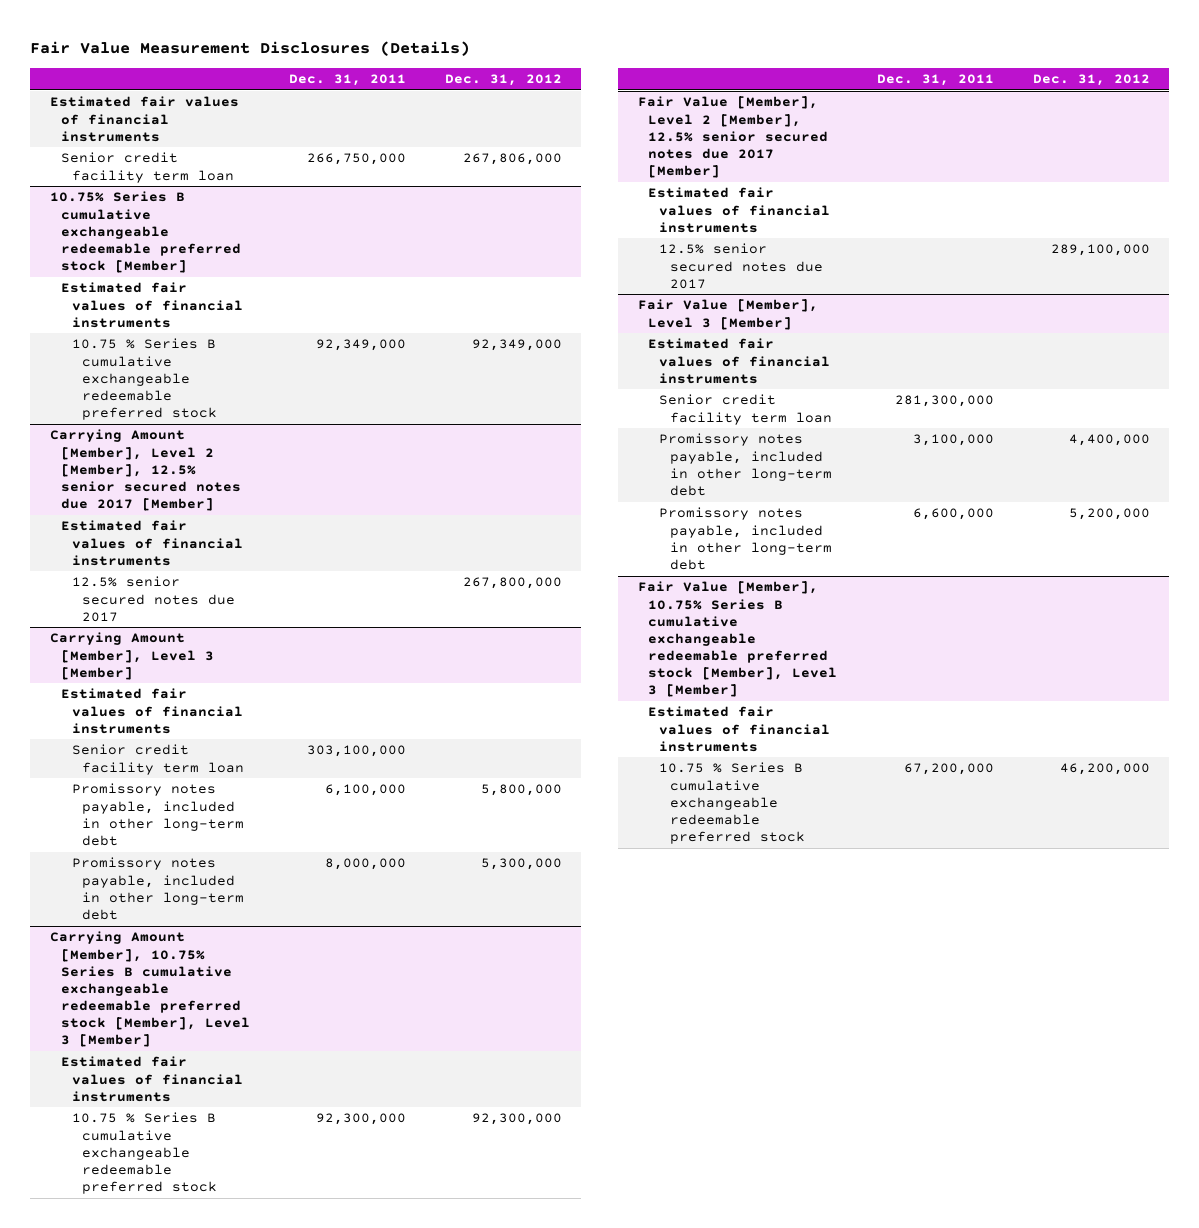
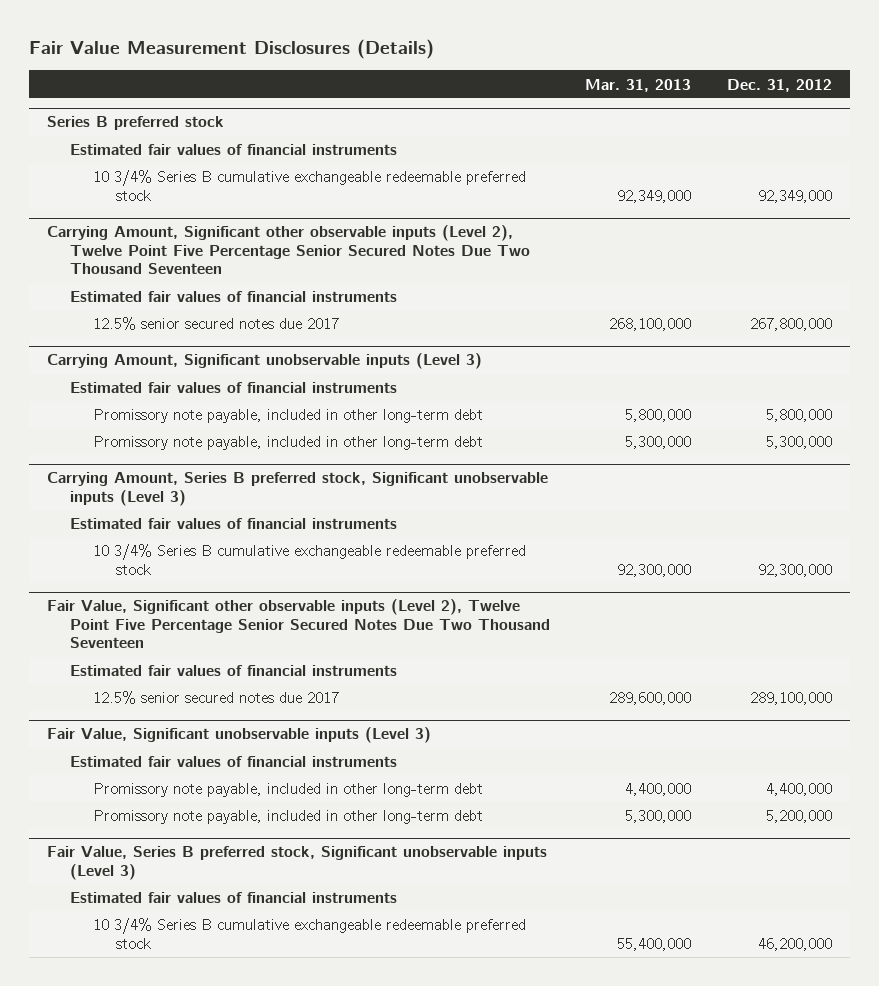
- | Dec. 31, 2011 | Dec. 31, 2012
+ | Mar. 31, 2013 | Dec. 31, 2012
- Estimated fair values of financial instruments
- Senior credit facility term loan | 266,750,000 | 267,806,000
- 10.75% Series B cumulative exchangeable redeemable preferred stock [Member]
+ Series B preferred stock
- 10.75 % Series B cumulative exchangeable redeemable preferred stock | 92,349,000 | 92,349,000
- Carrying Amount [Member], Level 2 [Member], 12.5% senior secured notes due 2017 [Member]
+ 10 3/4% Series B cumulative exchangeable redeemable preferred stock | 92,349,000 | 92,349,000
+ Carrying Amount, Significant other observable inputs (Level 2), Twelve Point Five Percentage Senior Secured Notes Due Two Thousand Seventeen
- Carrying Amount [Member], Level 3 [Member]
+ Carrying Amount, Significant unobservable inputs (Level 3)
- Senior credit facility term loan | 303,100,000 |
- Promissory notes payable, included in other long-term debt | 6,100,000 | 5,800,000
- Promissory notes payable, included in other long-term debt | 8,000,000 | 5,300,000
- Carrying Amount [Member], 10.75% Series B cumulative exchangeable redeemable preferred stock [Member], Level 3 [Member]
+ Promissory note payable, included in other long-term debt | 5,800,000 | 5,800,000
+ Promissory note payable, included in other long-term debt | 5,300,000 | 5,300,000
+ Carrying Amount, Series B preferred stock, Significant unobservable inputs (Level 3)
- 10.75 % Series B cumulative exchangeable redeemable preferred stock | 92,300,000 | 92,300,000
- Fair Value [Member], Level 2 [Member], 12.5% senior secured notes due 2017 [Member]
+ 10 3/4% Series B cumulative exchangeable redeemable preferred stock | 92,300,000 | 92,300,000
+ Fair Value, Significant other observable inputs (Level 2), Twelve Point Five Percentage Senior Secured Notes Due Two Thousand Seventeen
- Fair Value [Member], Level 3 [Member]
+ Fair Value, Significant unobservable inputs (Level 3)
- Senior credit facility term loan | 281,300,000 |
- Promissory notes payable, included in other long-term debt | 3,100,000 | 4,400,000
- Promissory notes payable, included in other long-term debt | 6,600,000 | 5,200,000
- Fair Value [Member], 10.75% Series B cumulative exchangeable redeemable preferred stock [Member], Level 3 [Member]
+ Promissory note payable, included in other long-term debt | 4,400,000 | 4,400,000
+ Promissory note payable, included in other long-term debt | 5,300,000 | 5,200,000
+ Fair Value, Series B preferred stock, Significant unobservable inputs (Level 3)
- 10.75 % Series B cumulative exchangeable redeemable preferred stock | 67,200,000 | 46,200,000
+ 10 3/4% Series B cumulative exchangeable redeemable preferred stock | 55,400,000 | 46,200,000

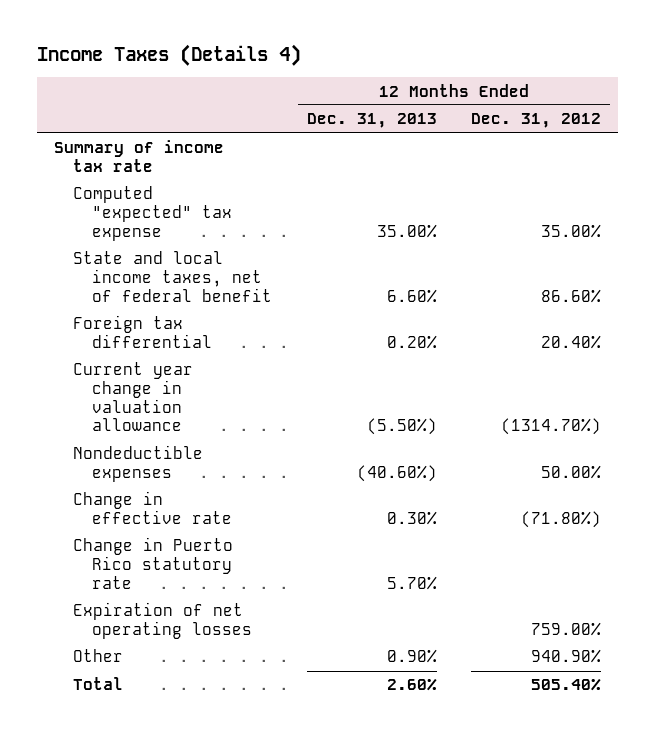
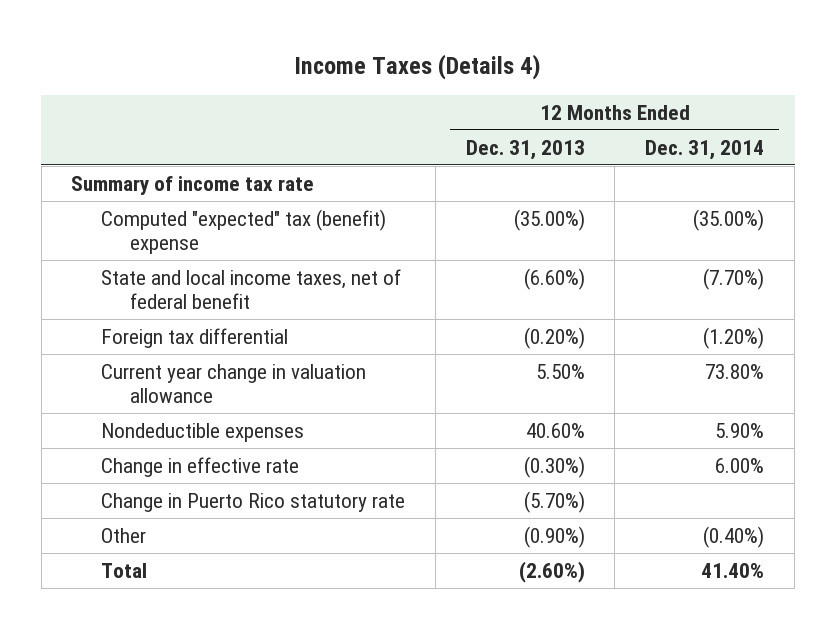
- | 12 Months Ended Dec. 31, 2013 | 12 Months Ended Dec. 31, 2012
+ | 12 Months Ended Dec. 31, 2013 | 12 Months Ended Dec. 31, 2014
- Computed "expected" tax expense | 35.00% | 35.00%
- State and local income taxes, net of federal benefit | 6.60% | 86.60%
- Foreign tax differential | 0.20% | 20.40%
- Current year change in valuation allowance | (5.50%) | (1314.70%)
- Nondeductible expenses | (40.60%) | 50.00%
- Change in effective rate | 0.30% | (71.80%)
- Change in Puerto Rico statutory rate | 5.70% |
- Expiration of net operating losses | | 759.00%
- Other | 0.90% | 940.90%
- Total | 2.60% | 505.40%
+ Computed "expected" tax (benefit) expense | (35.00%) | (35.00%)
+ State and local income taxes, net of federal benefit | (6.60%) | (7.70%)
+ Foreign tax differential | (0.20%) | (1.20%)
+ Current year change in valuation allowance | 5.50% | 73.80%
+ Nondeductible expenses | 40.60% | 5.90%
+ Change in effective rate | (0.30%) | 6.00%
+ Change in Puerto Rico statutory rate | (5.70%) |
+ Other | (0.90%) | (0.40%)
+ Total | (2.60%) | 41.40%

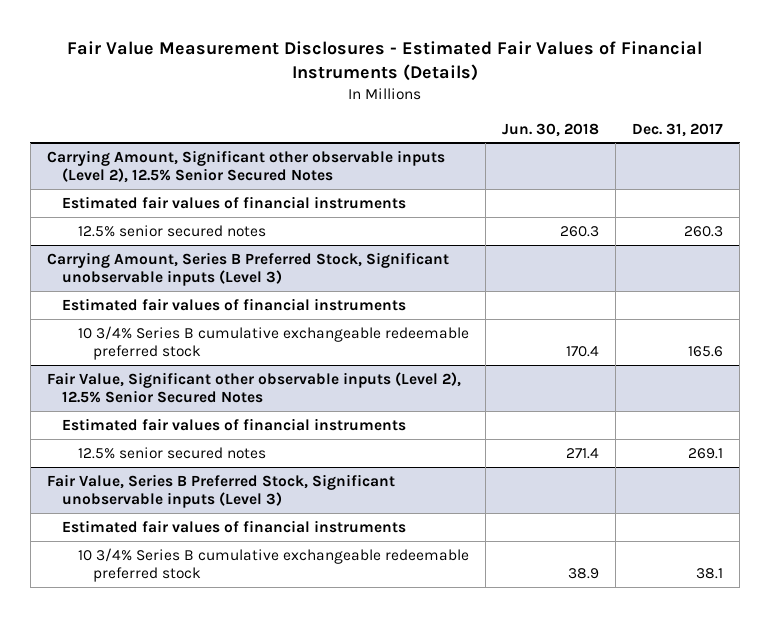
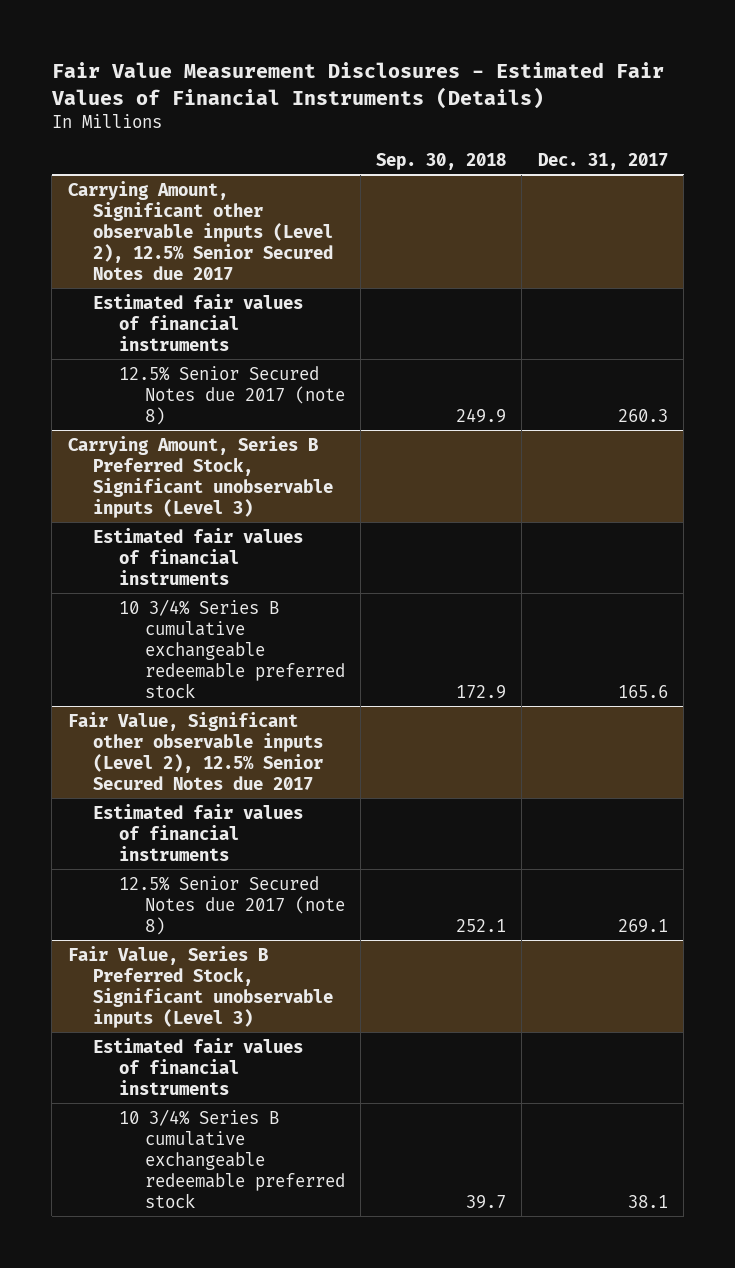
- | Jun. 30, 2018 | Dec. 31, 2017
+ | Sep. 30, 2018 | Dec. 31, 2017
- Carrying Amount, Significant other observable inputs (Level 2), 12.5% Senior Secured Notes
+ Carrying Amount, Significant other observable inputs (Level 2), 12.5% Senior Secured Notes due 2017
- 12.5% senior secured notes | 260.3 | 260.3
+ 12.5% Senior Secured Notes due 2017 (note 8) | 249.9 | 260.3
- Fair Value, Significant other observable inputs (Level 2), 12.5% Senior Secured Notes
+ Fair Value, Significant other observable inputs (Level 2), 12.5% Senior Secured Notes due 2017
- 12.5% senior secured notes | 271.4 | 269.1
+ 12.5% Senior Secured Notes due 2017 (note 8) | 252.1 | 269.1

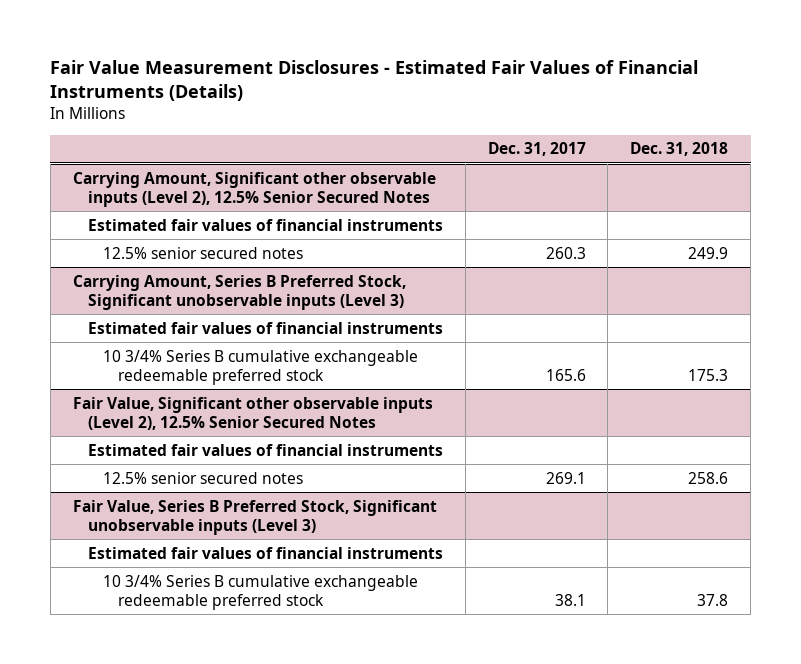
- | Sep. 30, 2018 | Dec. 31, 2017
+ | Dec. 31, 2017 | Dec. 31, 2018
- Carrying Amount, Significant other observable inputs (Level 2), 12.5% Senior Secured Notes due 2017
+ Carrying Amount, Significant other observable inputs (Level 2), 12.5% Senior Secured Notes
- 12.5% Senior Secured Notes due 2017 (note 8) | 249.9 | 260.3
+ 12.5% senior secured notes | 260.3 | 249.9
- Fair Value, Significant other observable inputs (Level 2), 12.5% Senior Secured Notes due 2017
+ Fair Value, Significant other observable inputs (Level 2), 12.5% Senior Secured Notes
- 12.5% Senior Secured Notes due 2017 (note 8) | 252.1 | 269.1
+ 12.5% senior secured notes | 269.1 | 258.6

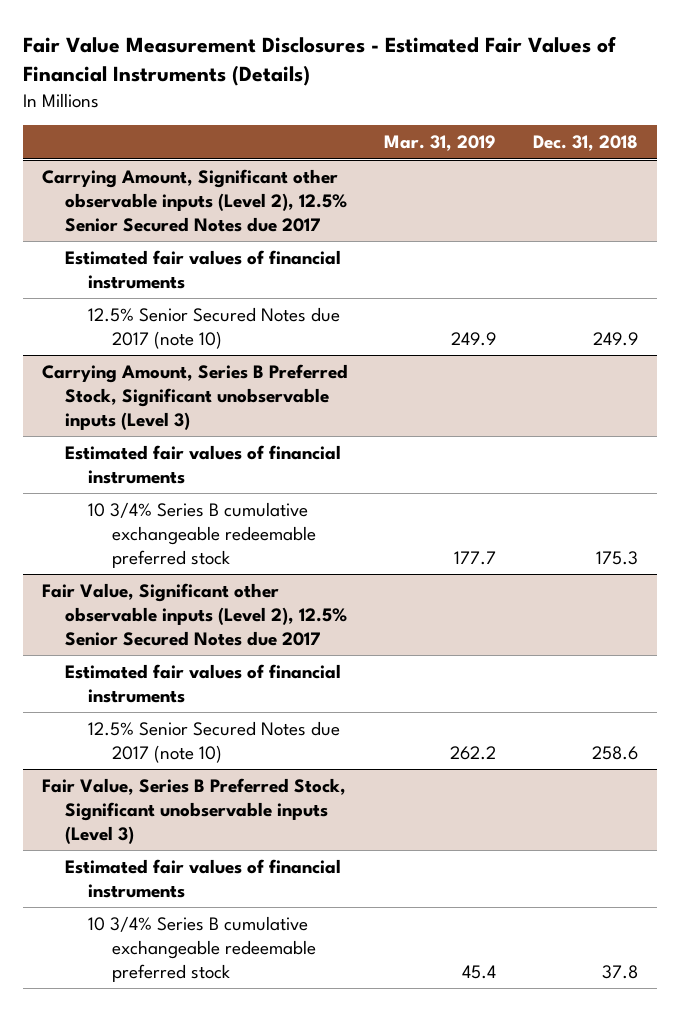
- | Dec. 31, 2017 | Dec. 31, 2018
+ | Mar. 31, 2019 | Dec. 31, 2018
- Carrying Amount, Significant other observable inputs (Level 2), 12.5% Senior Secured Notes
+ Carrying Amount, Significant other observable inputs (Level 2), 12.5% Senior Secured Notes due 2017
- 12.5% senior secured notes | 260.3 | 249.9
+ 12.5% Senior Secured Notes due 2017 (note 10) | 249.9 | 249.9
- Fair Value, Significant other observable inputs (Level 2), 12.5% Senior Secured Notes
+ Fair Value, Significant other observable inputs (Level 2), 12.5% Senior Secured Notes due 2017
- 12.5% senior secured notes | 269.1 | 258.6
+ 12.5% Senior Secured Notes due 2017 (note 10) | 262.2 | 258.6

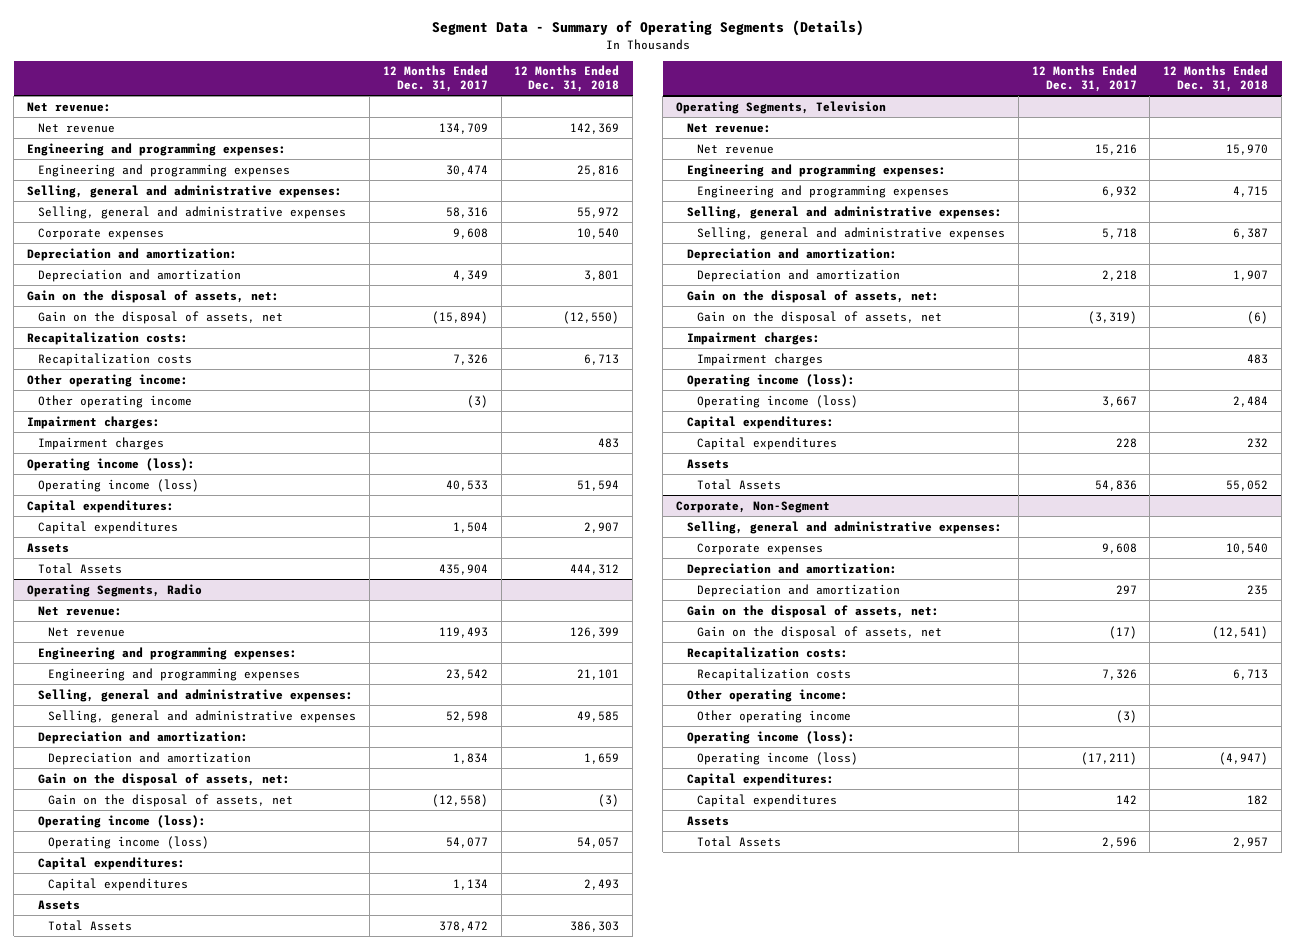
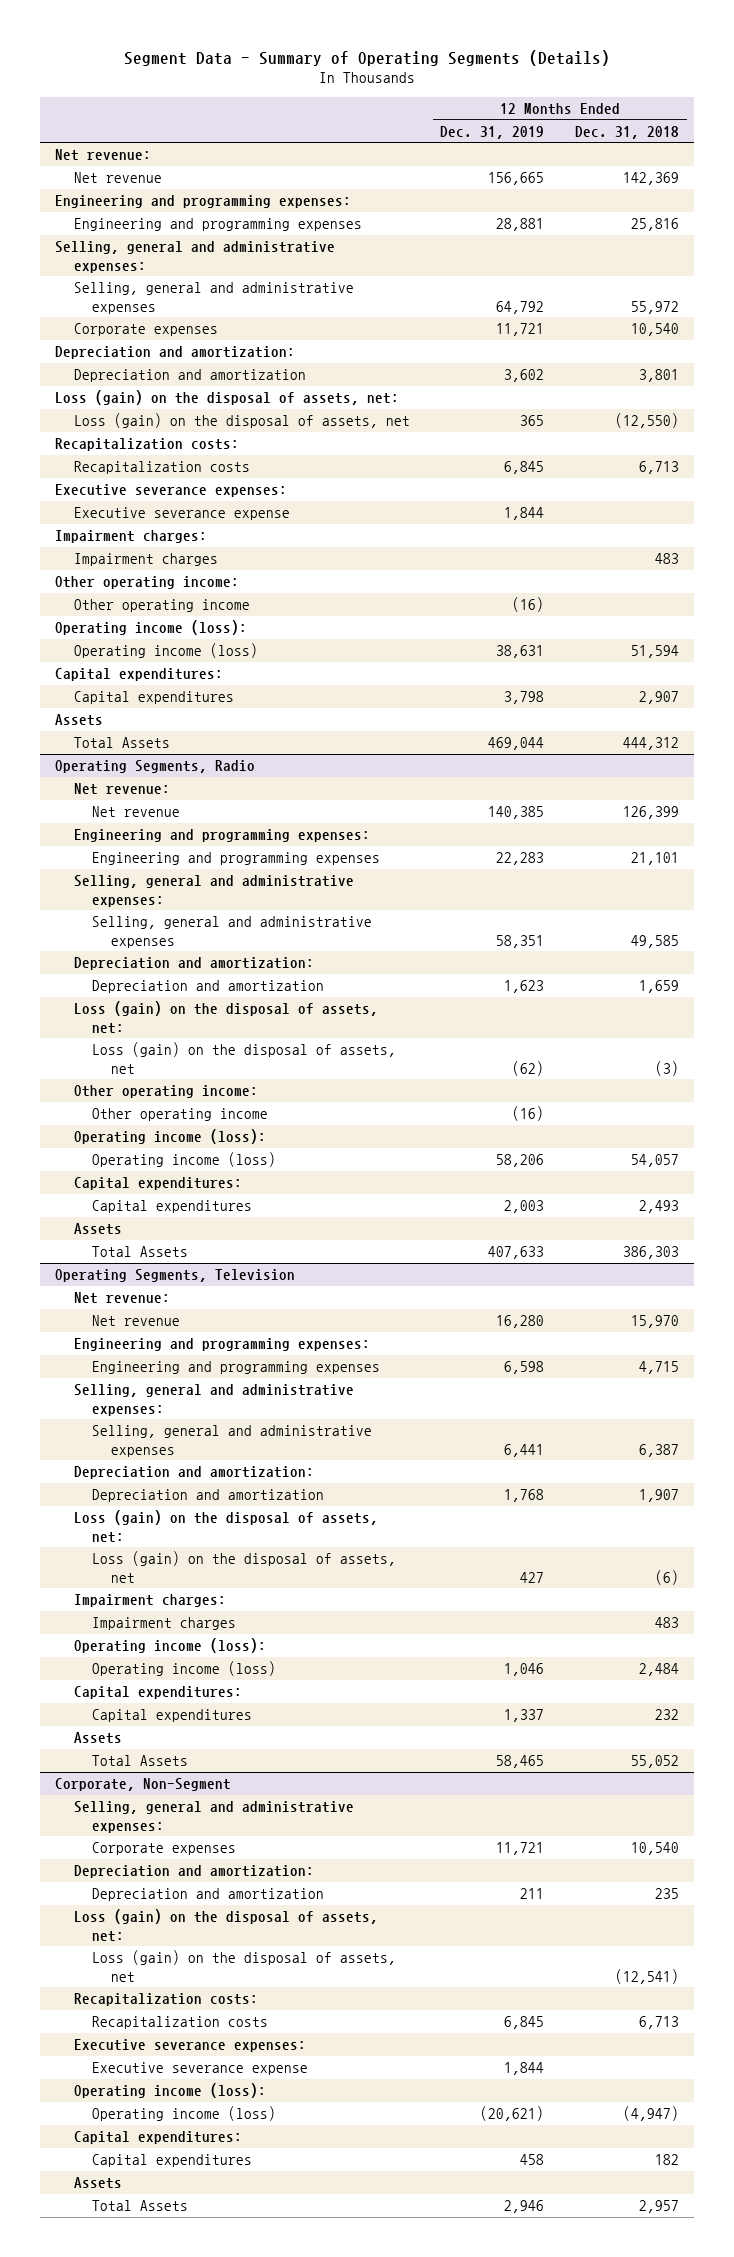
- | 12 Months Ended Dec. 31, 2017 | 12 Months Ended Dec. 31, 2018
+ | 12 Months Ended Dec. 31, 2019 | 12 Months Ended Dec. 31, 2018
- Gain on the disposal of assets, net:
- Gain on the disposal of assets, net | (15,894) | (12,550)
+ Loss (gain) on the disposal of assets, net:
+ Loss (gain) on the disposal of assets, net | 365 | (12,550)
+ Executive severance expenses:
+ Executive severance expense | 1,844 |
moved down: Other operating income:
moved down: Other operating income | (16) |
@ Operating Segments, Radio
- Gain on the disposal of assets, net:
- Gain on the disposal of assets, net | (12,558) | (3)
+ Loss (gain) on the disposal of assets, net:
+ Loss (gain) on the disposal of assets, net | (62) | (3)
+ Other operating income:
+ Other operating income | (16) |
@ Operating Segments, Television
- Gain on the disposal of assets, net:
- Gain on the disposal of assets, net | (3,319) | (6)
+ Loss (gain) on the disposal of assets, net:
+ Loss (gain) on the disposal of assets, net | 427 | (6)
@ Corporate, Non-Segment
- Gain on the disposal of assets, net:
- Gain on the disposal of assets, net | (17) | (12,541)
+ Loss (gain) on the disposal of assets, net:
+ Loss (gain) on the disposal of assets, net | | (12,541)
- Other operating income:
- Other operating income | (3) |
+ Executive severance expenses:
+ Executive severance expense | 1,844 |

